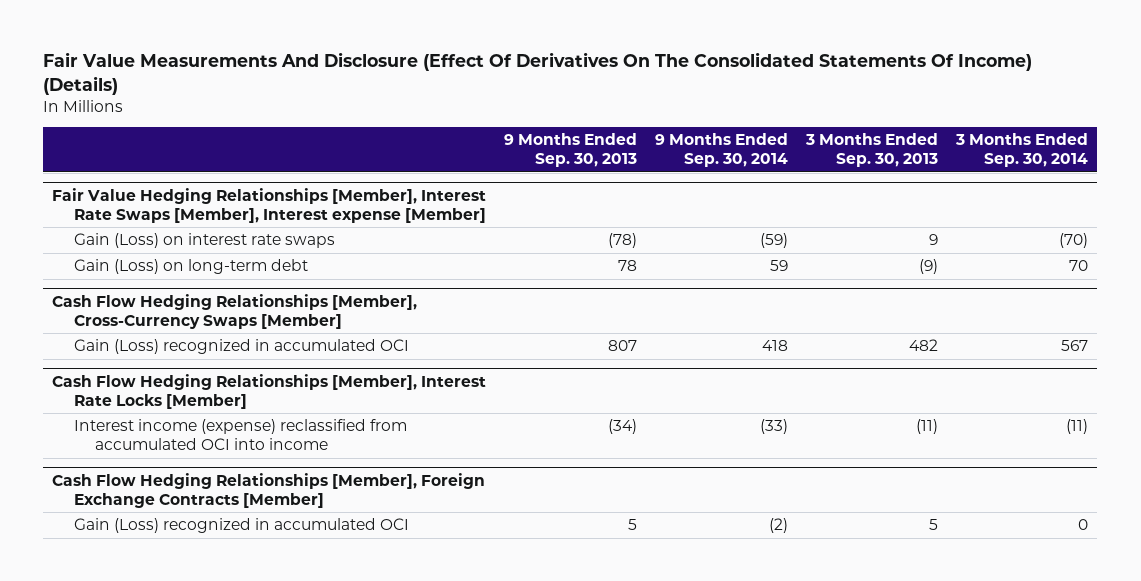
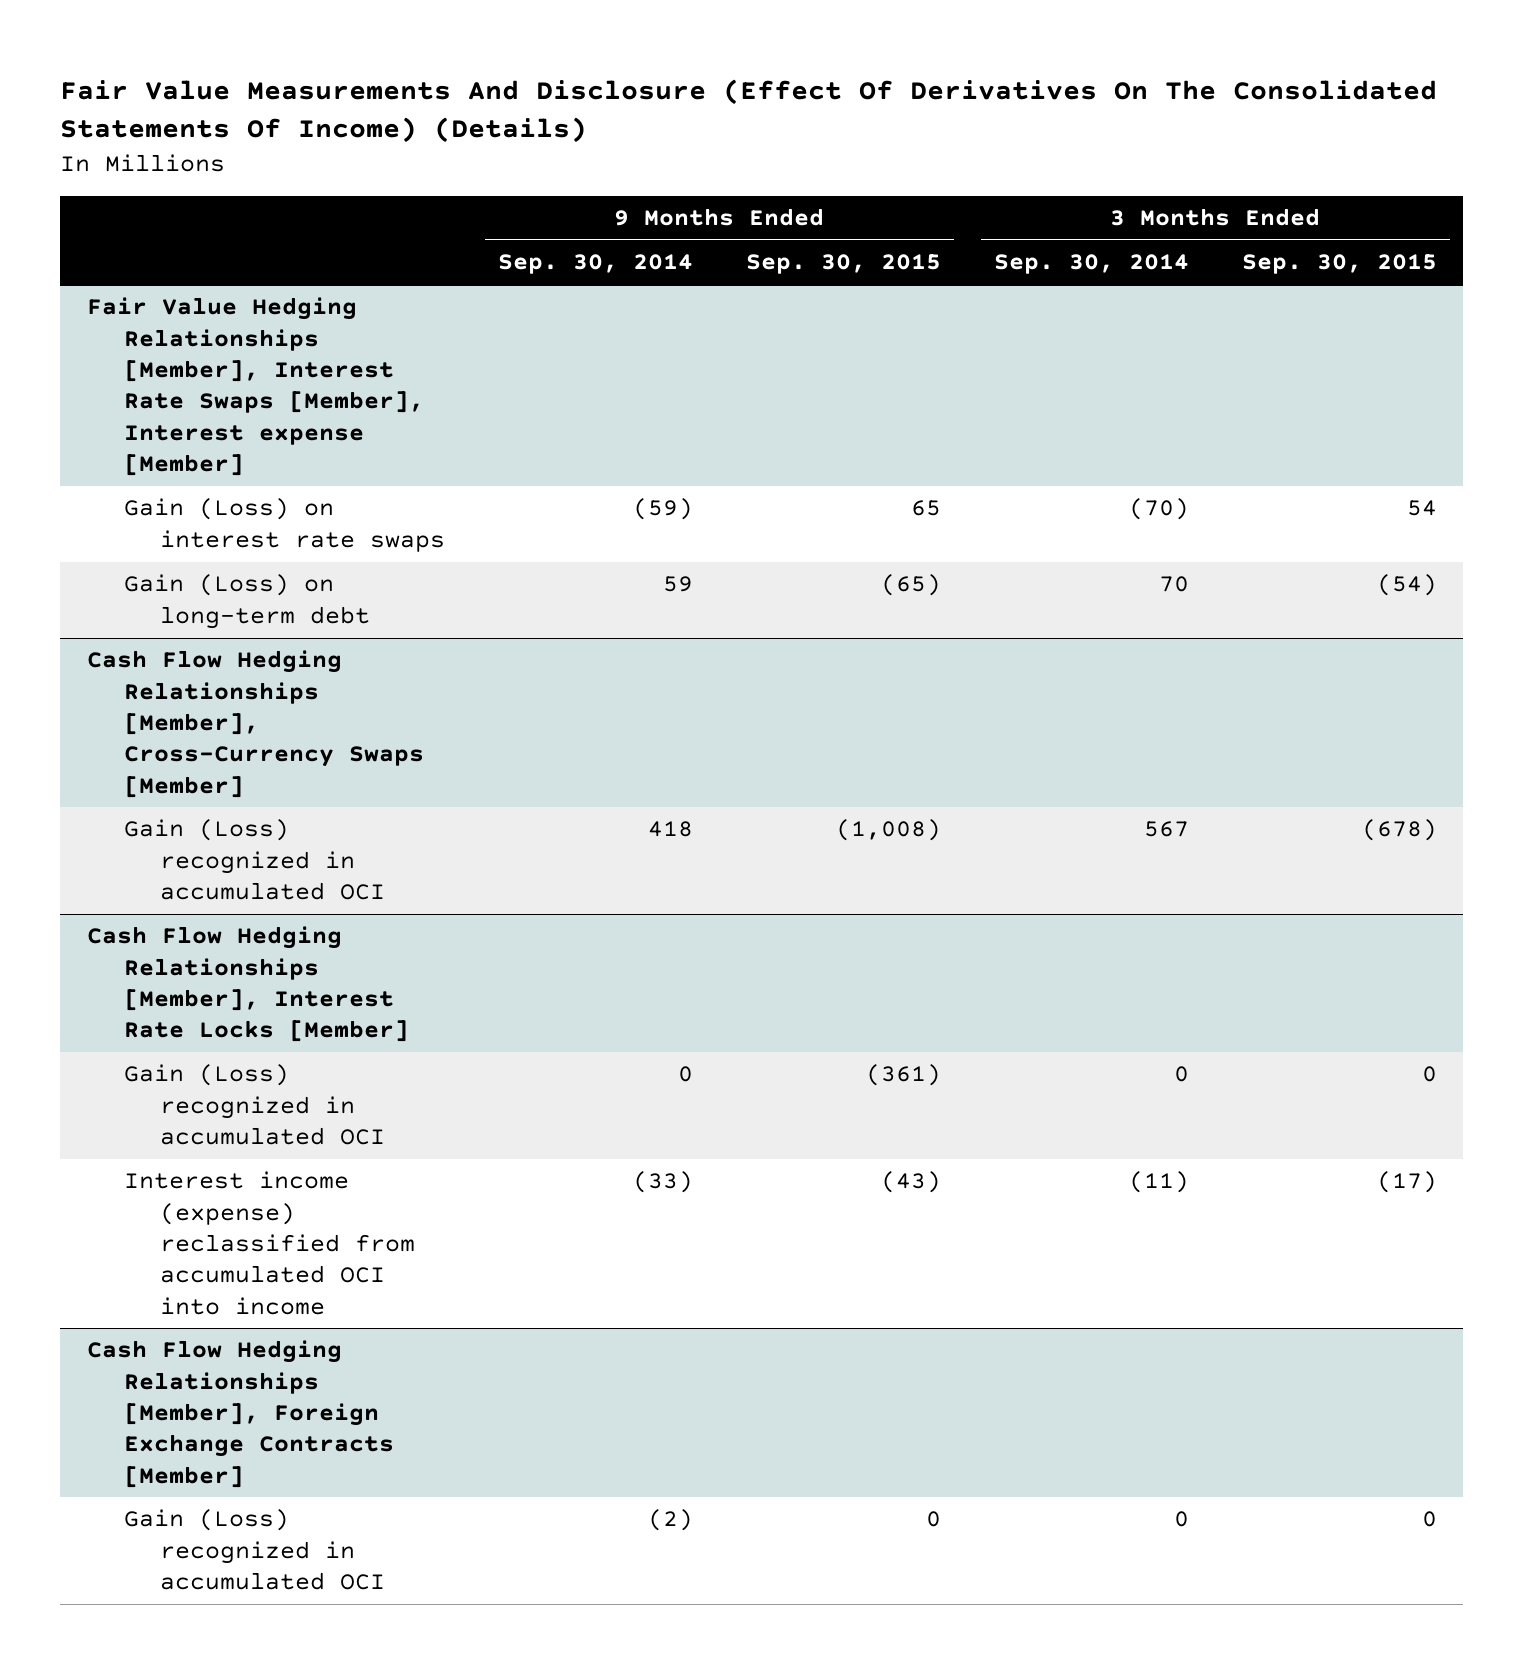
- | 9 Months Ended Sep. 30, 2013 | 9 Months Ended Sep. 30, 2014 | 3 Months Ended Sep. 30, 2013 | 3 Months Ended Sep. 30, 2014
+ | 9 Months Ended Sep. 30, 2014 | 9 Months Ended Sep. 30, 2015 | 3 Months Ended Sep. 30, 2014 | 3 Months Ended Sep. 30, 2015
@ Cash Flow Hedging Relationships [Member], Interest Rate Locks [Member]
+ Gain (Loss) recognized in accumulated OCI | 0 | (361) | 0 | 0

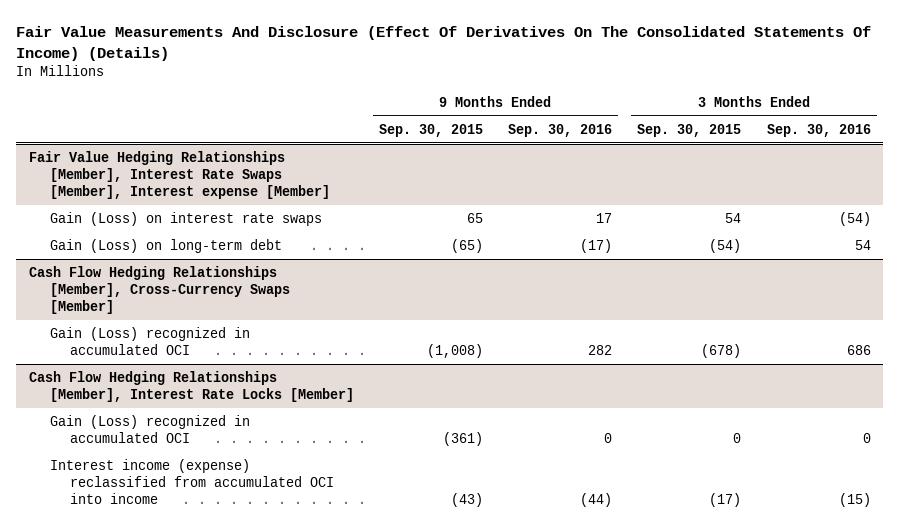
- | 9 Months Ended Sep. 30, 2014 | 9 Months Ended Sep. 30, 2015 | 3 Months Ended Sep. 30, 2014 | 3 Months Ended Sep. 30, 2015
+ | 9 Months Ended Sep. 30, 2015 | 9 Months Ended Sep. 30, 2016 | 3 Months Ended Sep. 30, 2015 | 3 Months Ended Sep. 30, 2016
- Cash Flow Hedging Relationships [Member], Foreign Exchange Contracts [Member]
- Gain (Loss) recognized in accumulated OCI | (2) | 0 | 0 | 0

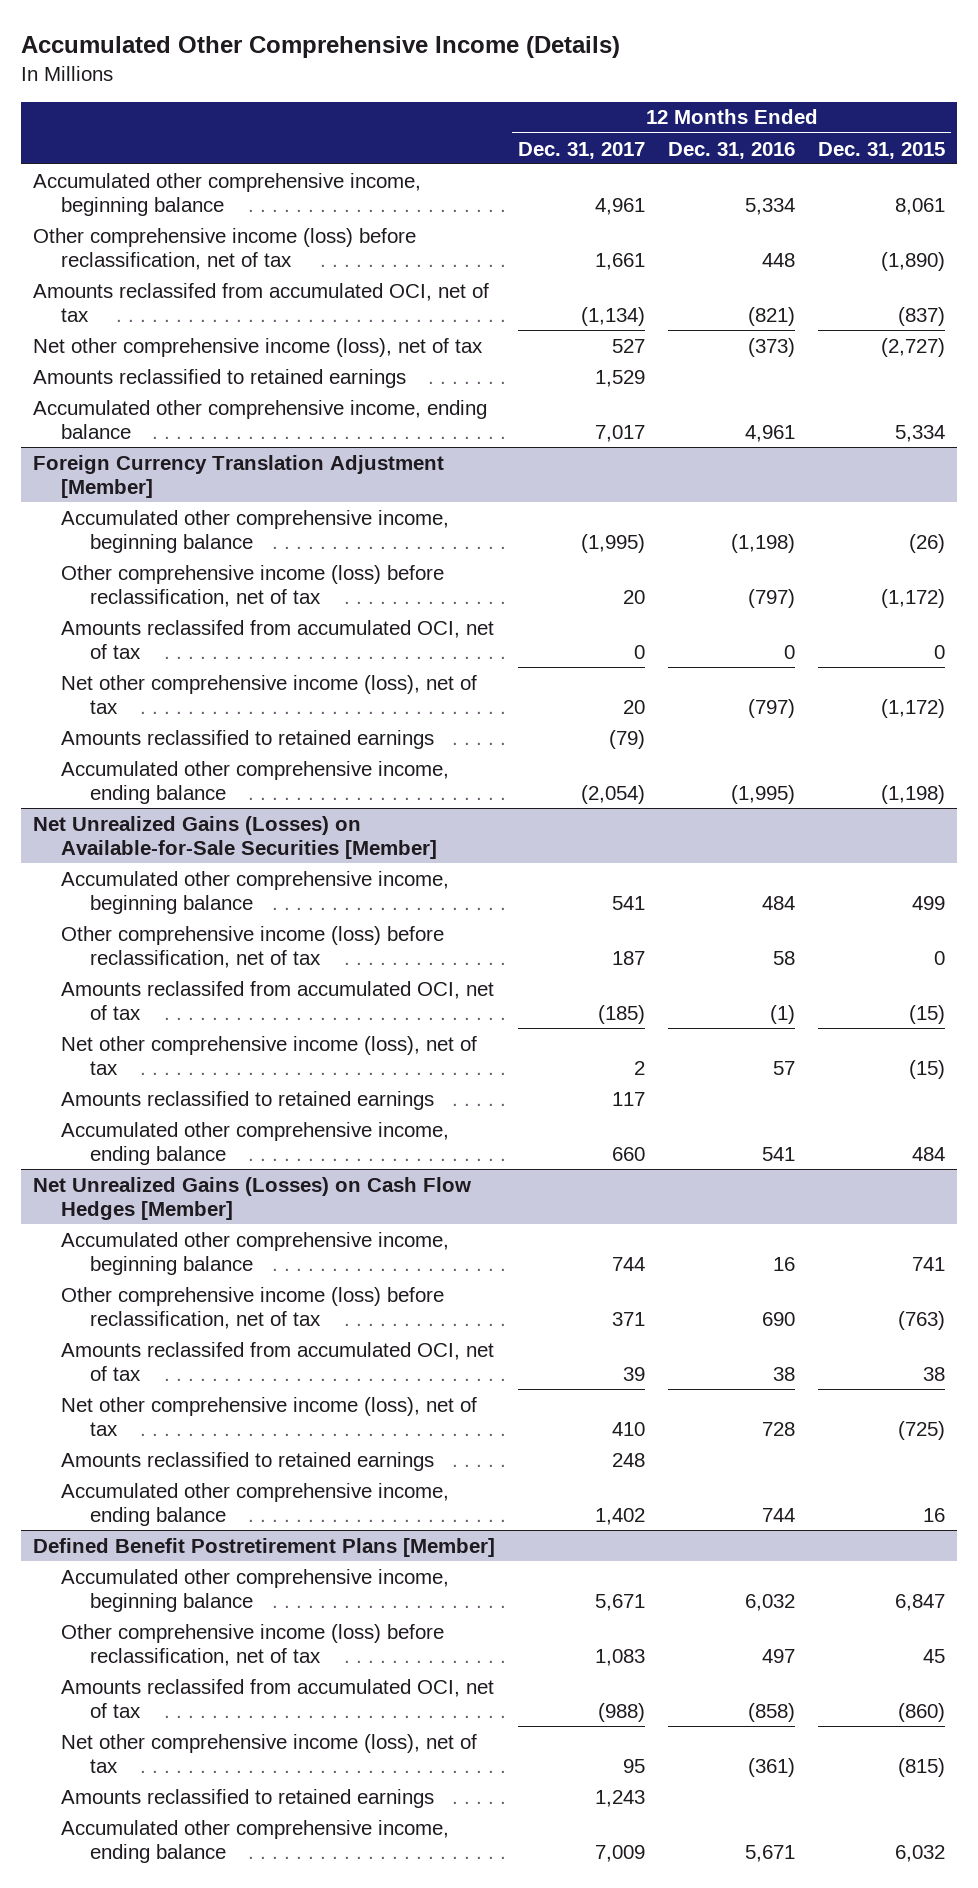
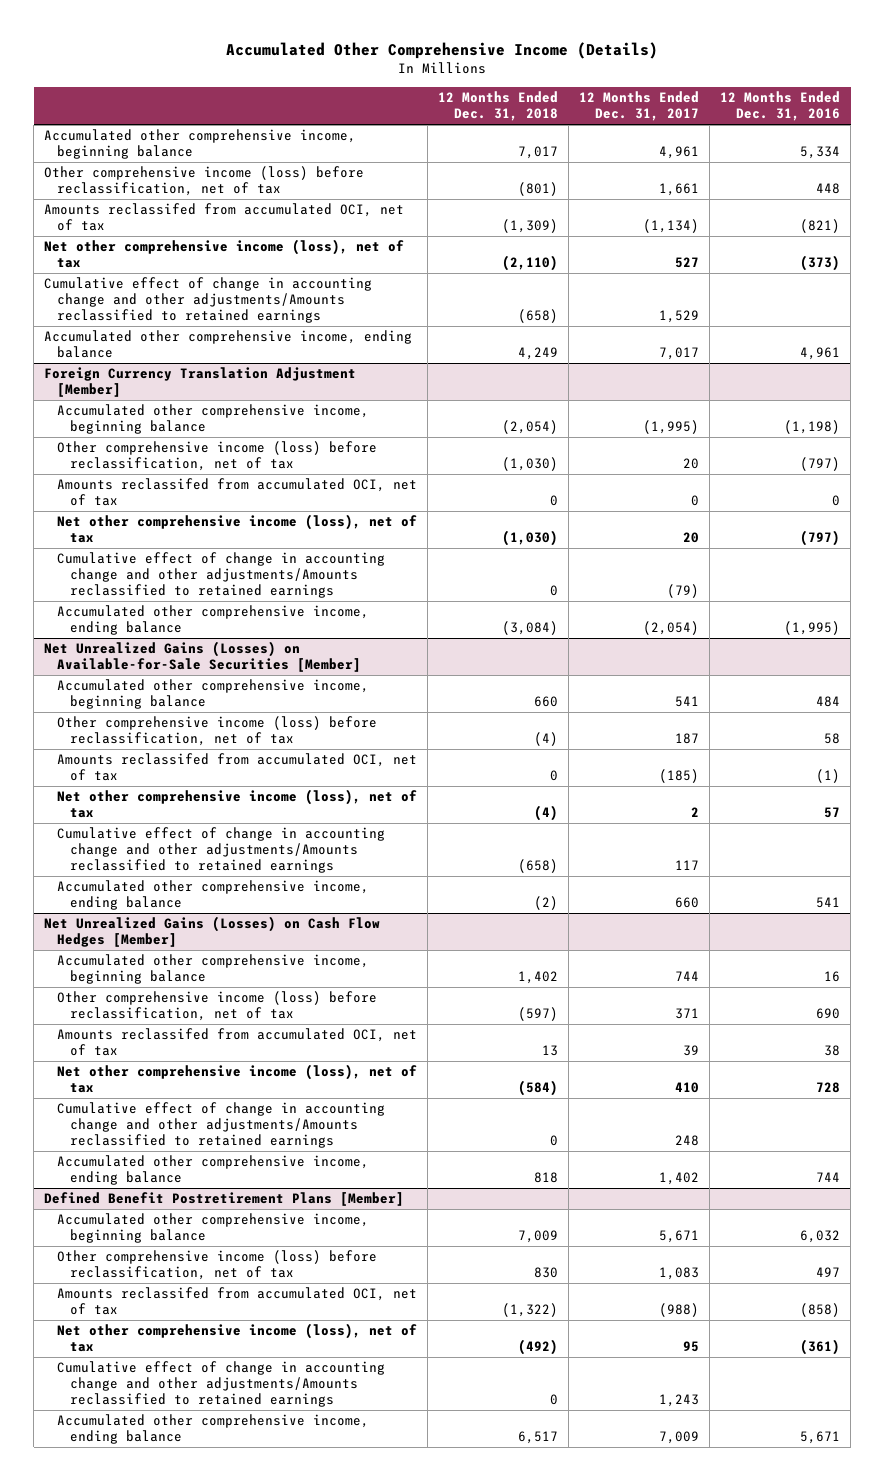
- | 12 Months Ended Dec. 31, 2017 | 12 Months Ended Dec. 31, 2016 | 12 Months Ended Dec. 31, 2015
+ | 12 Months Ended Dec. 31, 2018 | 12 Months Ended Dec. 31, 2017 | 12 Months Ended Dec. 31, 2016
- Amounts reclassified to retained earnings | 1,529 | |
+ Cumulative effect of change in accounting change and other adjustments/Amounts reclassified to retained earnings | (658) | 1,529 |
@ Foreign Currency Translation Adjustment [Member]
- Amounts reclassified to retained earnings | (79) | |
+ Cumulative effect of change in accounting change and other adjustments/Amounts reclassified to retained earnings | 0 | (79) |
@ Net Unrealized Gains (Losses) on Available-for-Sale Securities [Member]
- Amounts reclassified to retained earnings | 117 | |
+ Cumulative effect of change in accounting change and other adjustments/Amounts reclassified to retained earnings | (658) | 117 |
@ Net Unrealized Gains (Losses) on Cash Flow Hedges [Member]
- Amounts reclassified to retained earnings | 248 | |
+ Cumulative effect of change in accounting change and other adjustments/Amounts reclassified to retained earnings | 0 | 248 |
@ Defined Benefit Postretirement Plans [Member]
- Amounts reclassified to retained earnings | 1,243 | |
+ Cumulative effect of change in accounting change and other adjustments/Amounts reclassified to retained earnings | 0 | 1,243 |

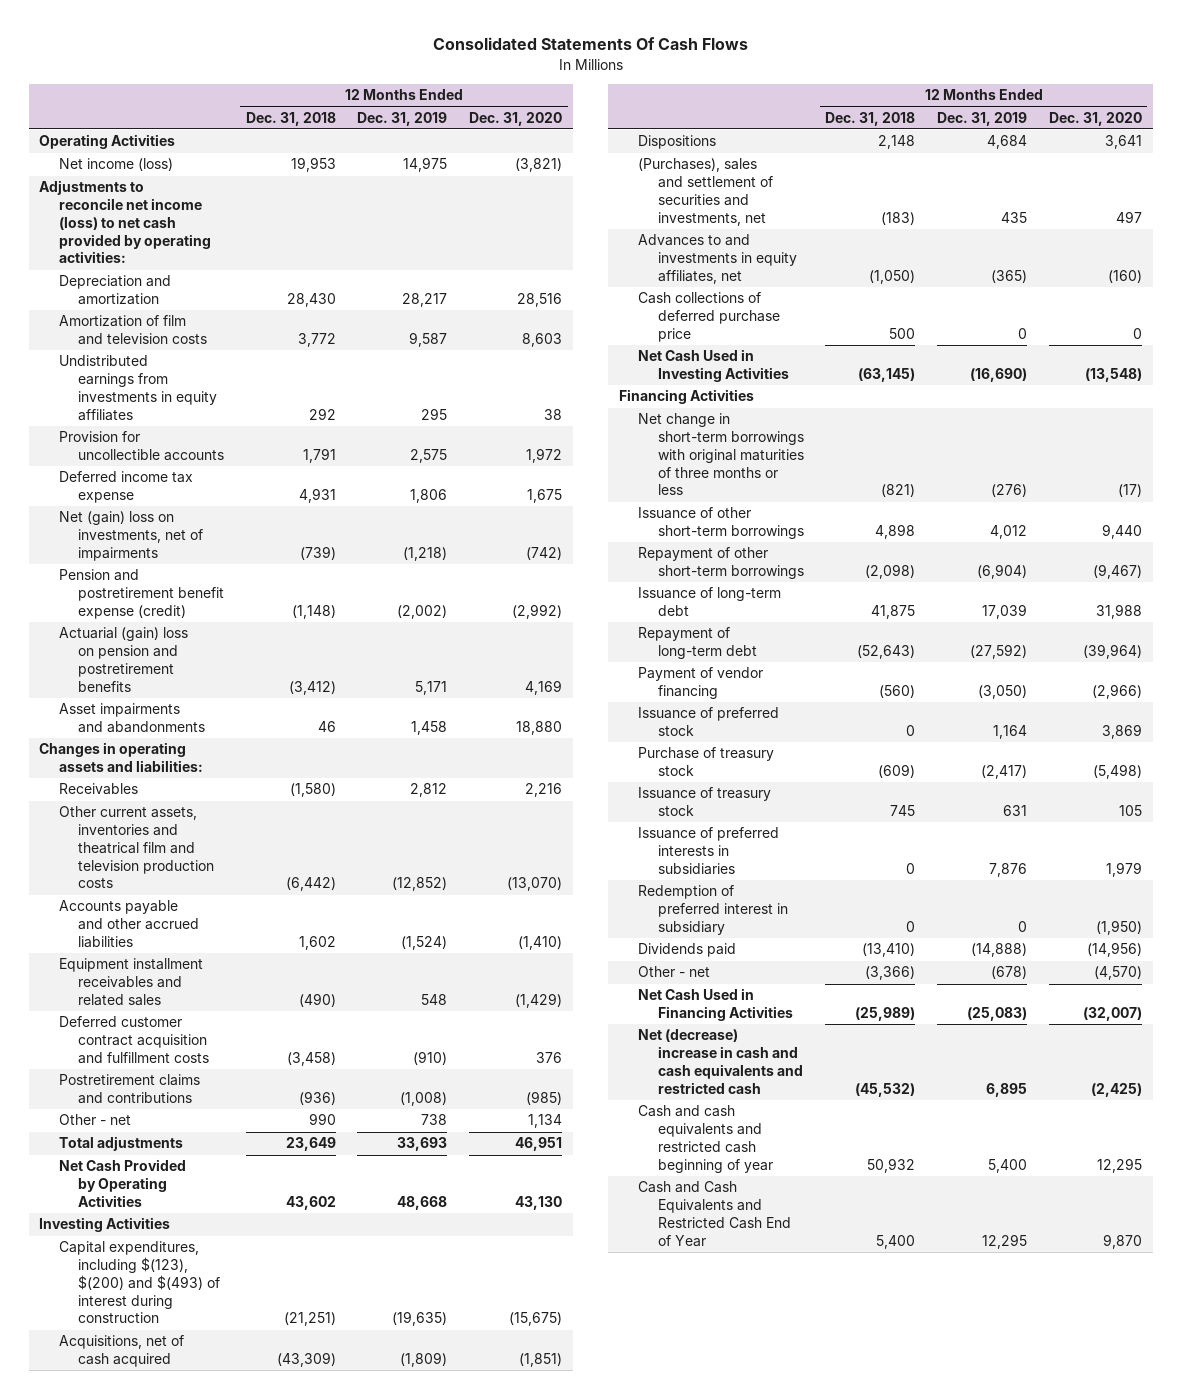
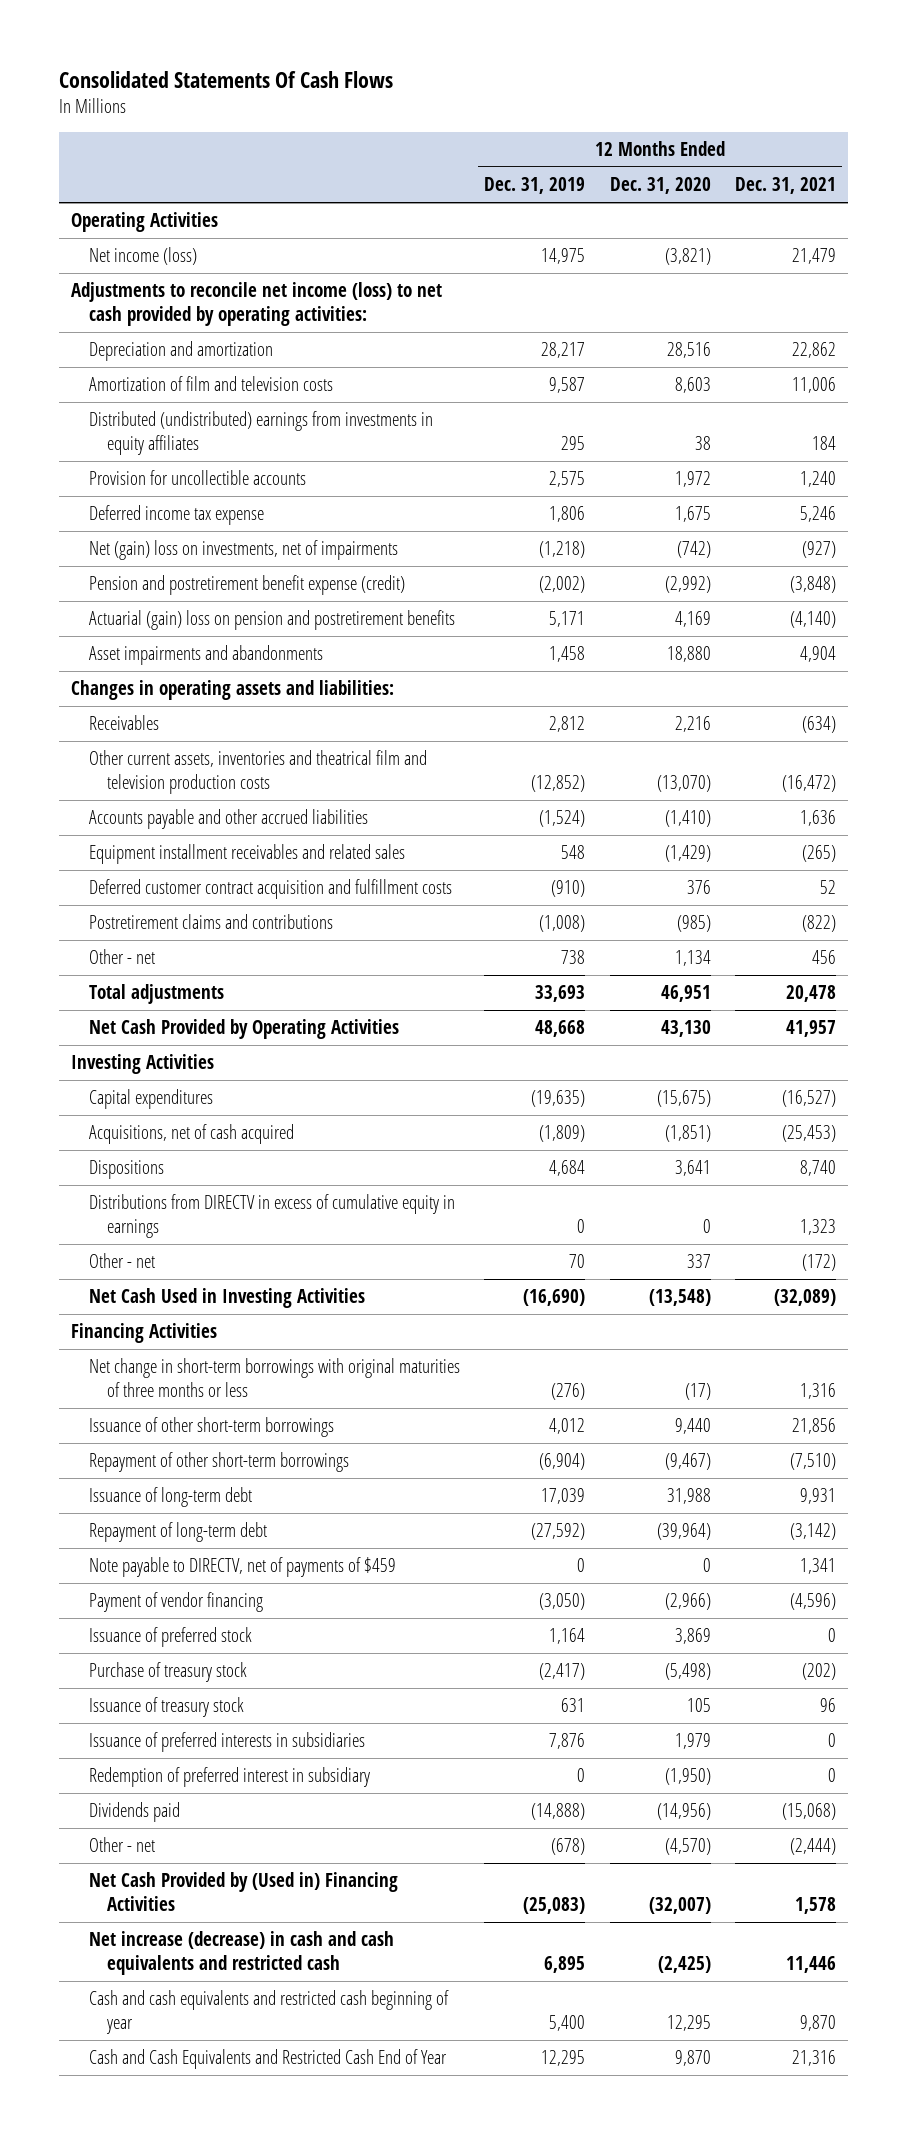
- | 12 Months Ended Dec. 31, 2018 | 12 Months Ended Dec. 31, 2019 | 12 Months Ended Dec. 31, 2020
+ | 12 Months Ended Dec. 31, 2019 | 12 Months Ended Dec. 31, 2020 | 12 Months Ended Dec. 31, 2021
- Undistributed earnings from investments in equity affiliates | 292 | 295 | 38
+ Distributed (undistributed) earnings from investments in equity affiliates | 295 | 38 | 184
- Capital expenditures, including $(123), $(200) and $(493) of interest during construction | (21,251) | (19,635) | (15,675)
+ Capital expenditures | (19,635) | (15,675) | (16,527)
- (Purchases), sales and settlement of securities and investments, net | (183) | 435 | 497
- Advances to and investments in equity affiliates, net | (1,050) | (365) | (160)
- Cash collections of deferred purchase price | 500 | 0 | 0
+ Distributions from DIRECTV in excess of cumulative equity in earnings | 0 | 0 | 1,323
+ Other - net | 70 | 337 | (172)
+ Note payable to DIRECTV, net of payments of $459 | 0 | 0 | 1,341
- Net Cash Used in Financing Activities | (25,989) | (25,083) | (32,007)
- Net (decrease) increase in cash and cash equivalents and restricted cash | (45,532) | 6,895 | (2,425)
+ Net Cash Provided by (Used in) Financing Activities | (25,083) | (32,007) | 1,578
+ Net increase (decrease) in cash and cash equivalents and restricted cash | 6,895 | (2,425) | 11,446

